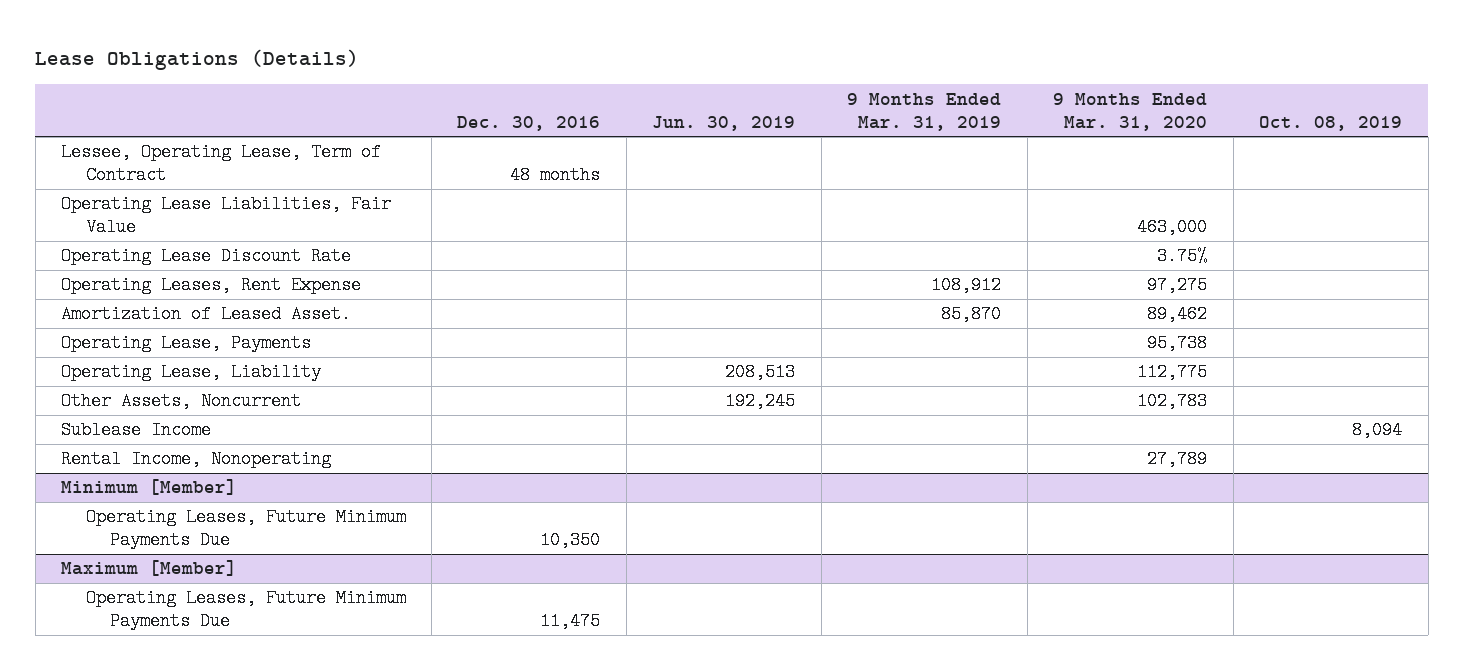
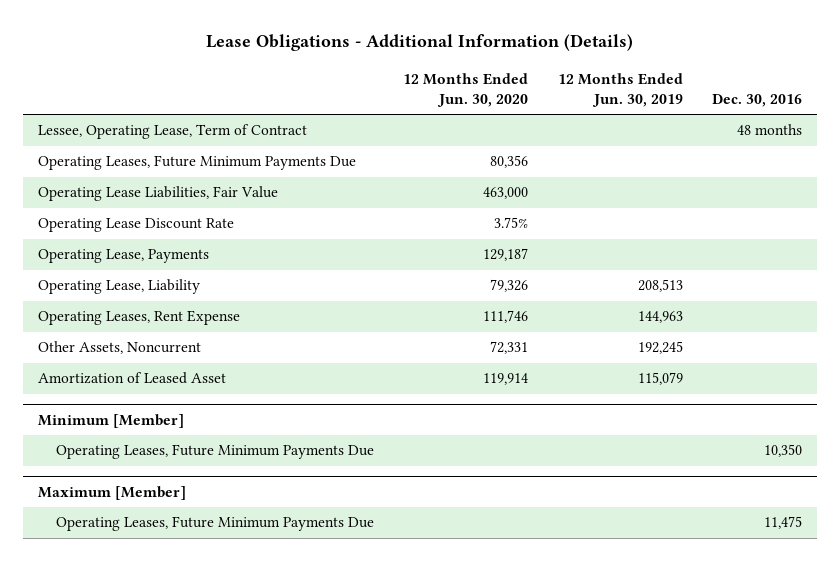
- Lease Obligations (Details)
+ Lease Obligations - Additional Information (Details)
- | Dec. 30, 2016 | Jun. 30, 2019 | 9 Months Ended Mar. 31, 2019 | 9 Months Ended Mar. 31, 2020 | Oct. 08, 2019
+ | 12 Months Ended Jun. 30, 2020 | 12 Months Ended Jun. 30, 2019 | Dec. 30, 2016
+ Operating Leases, Future Minimum Payments Due | 80,356 | |
- Amortization of Leased Asset. | | | 85,870 | 89,462 |
moved down: Operating Leases, Rent Expense | 111,746 | 144,963 |
- Sublease Income | | | | | 8,094
- Rental Income, Nonoperating | | | | 27,789 |
+ Amortization of Leased Asset | 119,914 | 115,079 |

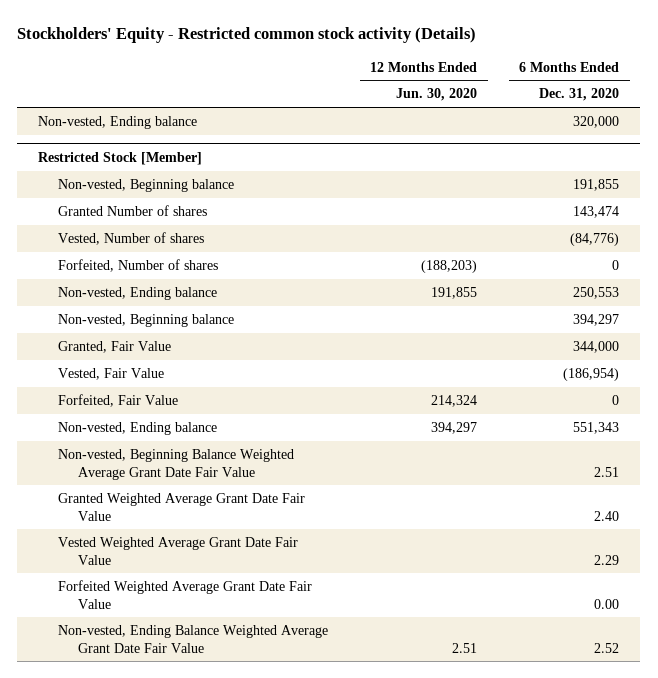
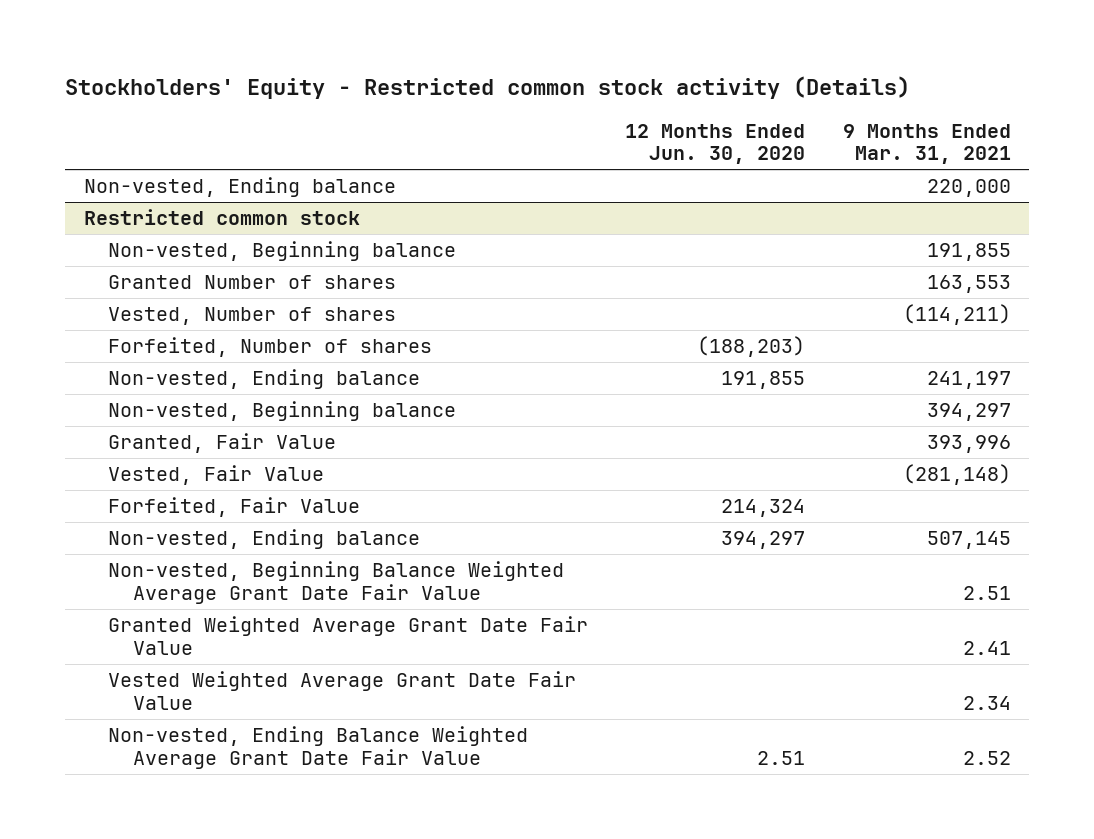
- | 12 Months Ended Jun. 30, 2020 | 6 Months Ended Dec. 31, 2020
+ | 12 Months Ended Jun. 30, 2020 | 9 Months Ended Mar. 31, 2021
- Restricted Stock [Member]
+ Restricted common stock
- Forfeited Weighted Average Grant Date Fair Value | | 0.00

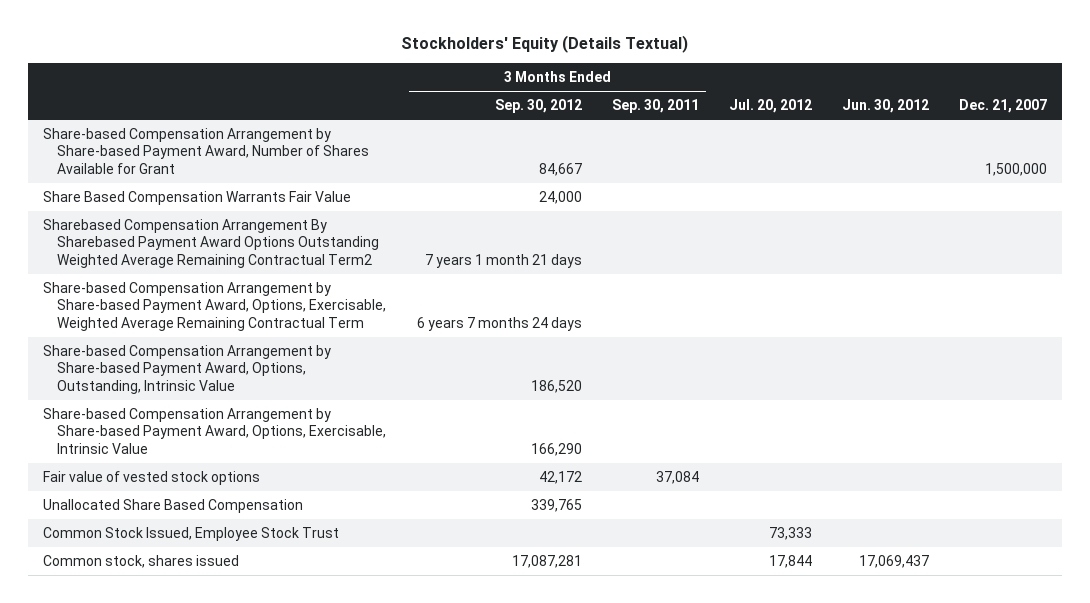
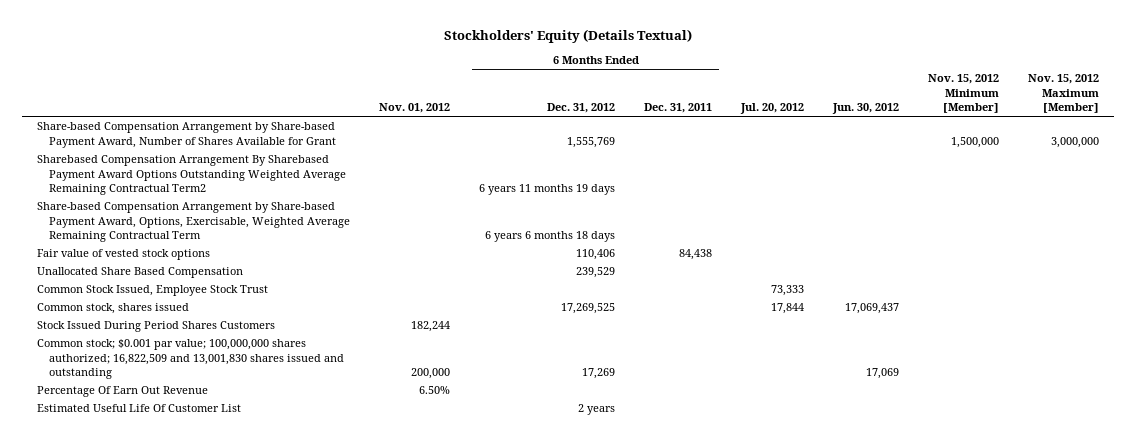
- | 3 Months Ended Sep. 30, 2012 | 3 Months Ended Sep. 30, 2011 | Jul. 20, 2012 | Jun. 30, 2012 | Dec. 21, 2007
+ | Nov. 01, 2012 | 6 Months Ended Dec. 31, 2012 | 6 Months Ended Dec. 31, 2011 | Jul. 20, 2012 | Jun. 30, 2012 | Nov. 15, 2012 Minimum [Member] | Nov. 15, 2012 Maximum [Member]
- Share Based Compensation Warrants Fair Value | 24,000 | | | |
- Share-based Compensation Arrangement by Share-based Payment Award, Options, Outstanding, Intrinsic Value | 186,520 | | | |
- Share-based Compensation Arrangement by Share-based Payment Award, Options, Exercisable, Intrinsic Value | 166,290 | | | |
+ Stock Issued During Period Shares Customers | 182,244 | | | | | |
+ Common stock; $0.001 par value; 100,000,000 shares authorized; 16,822,509 and 13,001,830 shares issued and outstanding | 200,000 | 17,269 | | | 17,069 | |
+ Percentage Of Earn Out Revenue | 6.50% | | | | | |
+ Estimated Useful Life Of Customer List | | 2 years | | | | |

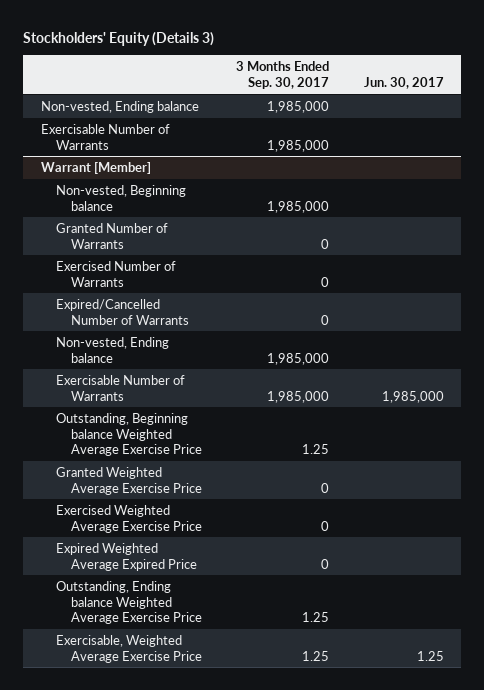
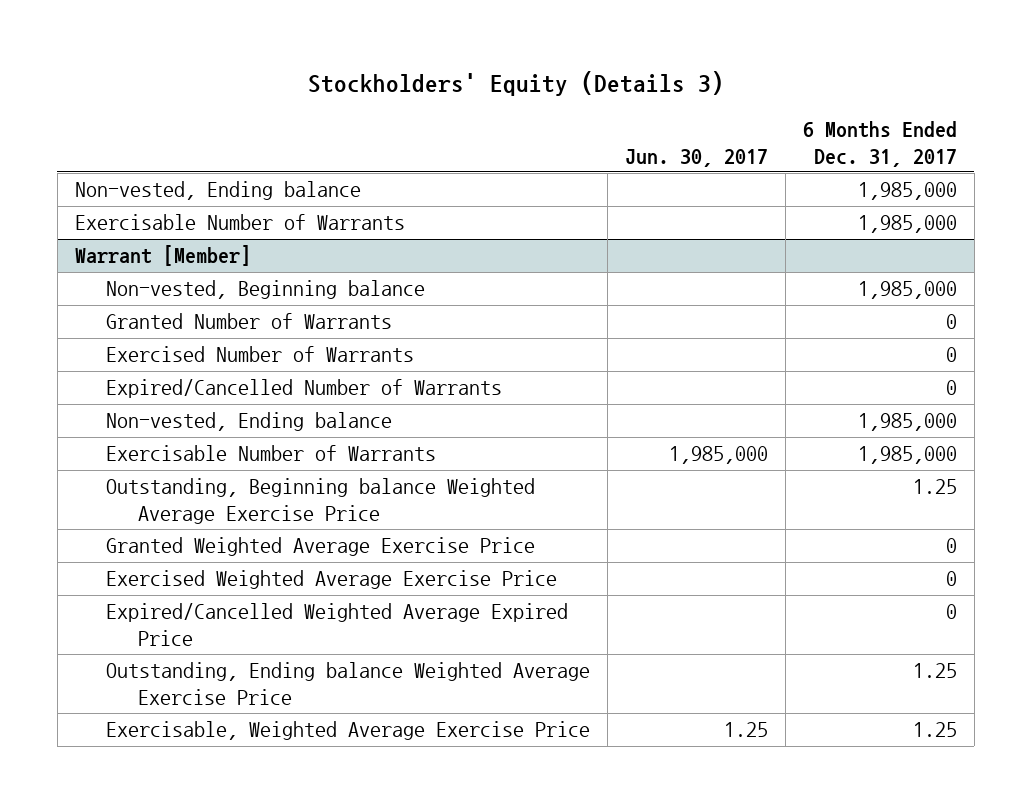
- | 3 Months Ended Sep. 30, 2017 | Jun. 30, 2017
+ | Jun. 30, 2017 | 6 Months Ended Dec. 31, 2017
@ Warrant [Member]
- Expired Weighted Average Expired Price | 0 |
+ Expired/Cancelled Weighted Average Expired Price | | 0

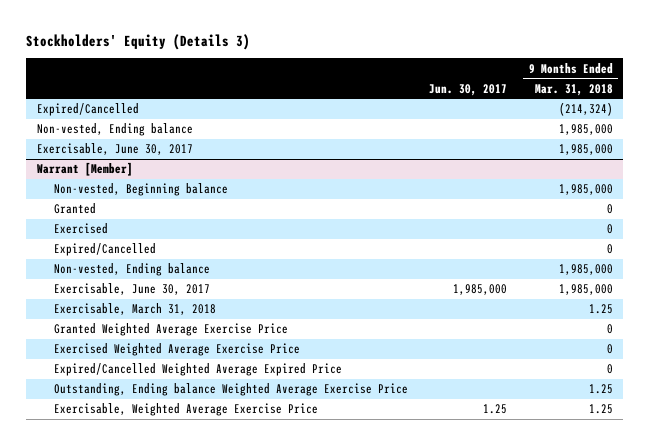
- | Jun. 30, 2017 | 6 Months Ended Dec. 31, 2017
+ | Jun. 30, 2017 | 9 Months Ended Mar. 31, 2018
+ Expired/Cancelled | | (214,324)
- Exercisable Number of Warrants | | 1,985,000
+ Exercisable, June 30, 2017 | | 1,985,000
@ Warrant [Member]
- Granted Number of Warrants | | 0
- Exercised Number of Warrants | | 0
- Expired/Cancelled Number of Warrants | | 0
+ Granted | | 0
+ Exercised | | 0
+ Expired/Cancelled | | 0
- Exercisable Number of Warrants | 1,985,000 | 1,985,000
- Outstanding, Beginning balance Weighted Average Exercise Price | | 1.25
+ Exercisable, June 30, 2017 | 1,985,000 | 1,985,000
+ Exercisable, March 31, 2018 | | 1.25

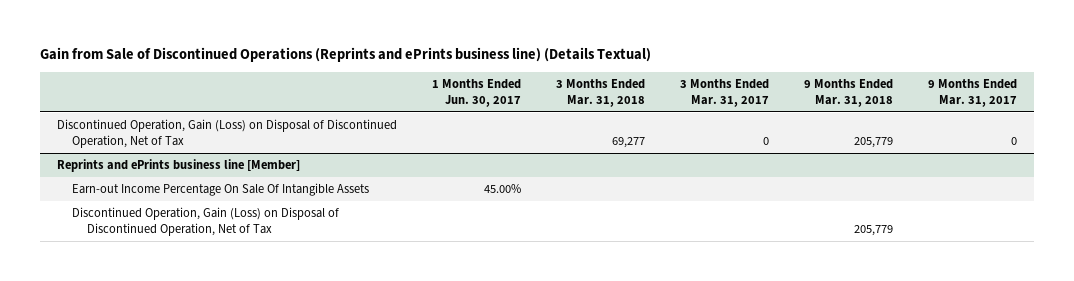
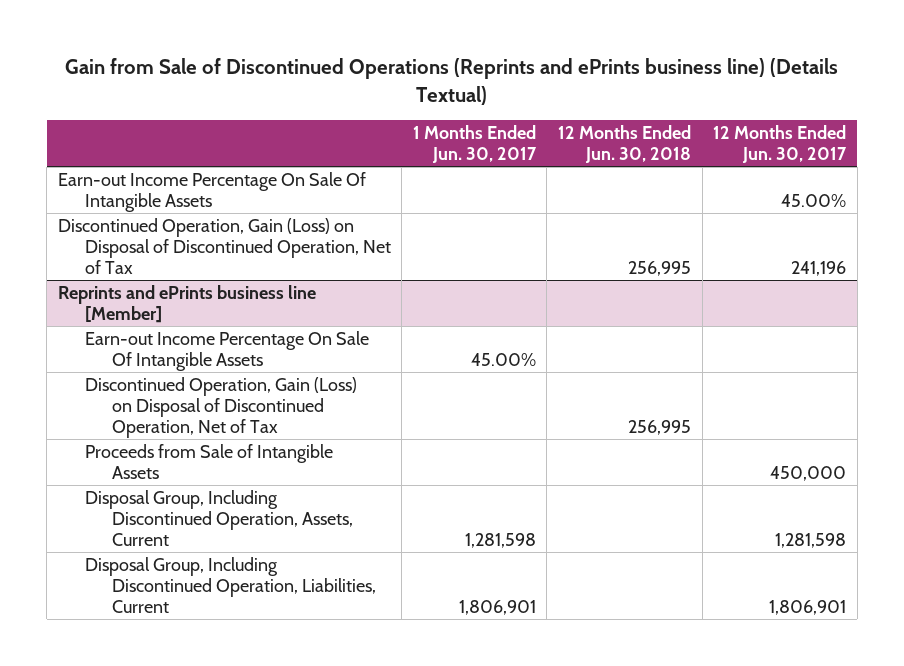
- | 1 Months Ended Jun. 30, 2017 | 3 Months Ended Mar. 31, 2018 | 3 Months Ended Mar. 31, 2017 | 9 Months Ended Mar. 31, 2018 | 9 Months Ended Mar. 31, 2017
+ | 1 Months Ended Jun. 30, 2017 | 12 Months Ended Jun. 30, 2018 | 12 Months Ended Jun. 30, 2017
+ Earn-out Income Percentage On Sale Of Intangible Assets | | | 45.00%
@ Reprints and ePrints business line [Member]
+ Proceeds from Sale of Intangible Assets | | | 450,000
+ Disposal Group, Including Discontinued Operation, Assets, Current | 1,281,598 | | 1,281,598
+ Disposal Group, Including Discontinued Operation, Liabilities, Current | 1,806,901 | | 1,806,901

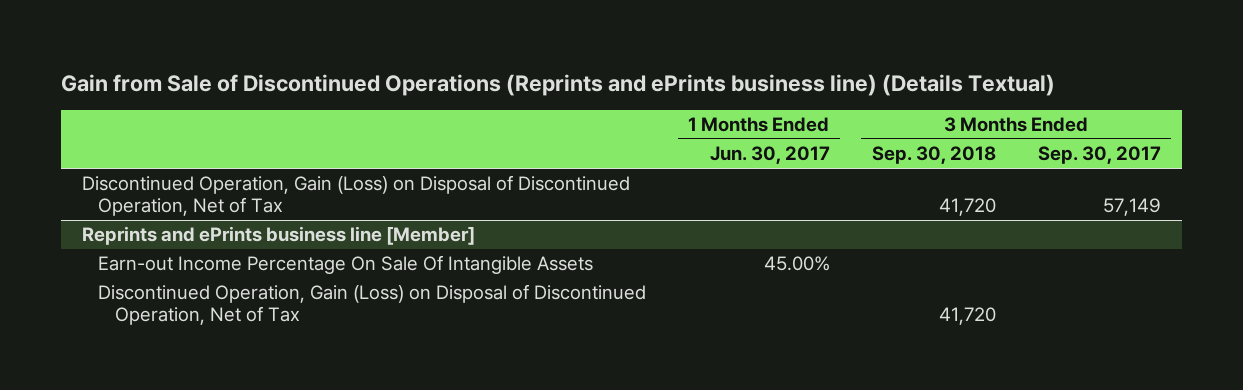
- | 1 Months Ended Jun. 30, 2017 | 12 Months Ended Jun. 30, 2018 | 12 Months Ended Jun. 30, 2017
+ | 1 Months Ended Jun. 30, 2017 | 3 Months Ended Sep. 30, 2018 | 3 Months Ended Sep. 30, 2017
- Earn-out Income Percentage On Sale Of Intangible Assets | | | 45.00%
@ Reprints and ePrints business line [Member]
- Proceeds from Sale of Intangible Assets | | | 450,000
- Disposal Group, Including Discontinued Operation, Assets, Current | 1,281,598 | | 1,281,598
- Disposal Group, Including Discontinued Operation, Liabilities, Current | 1,806,901 | | 1,806,901

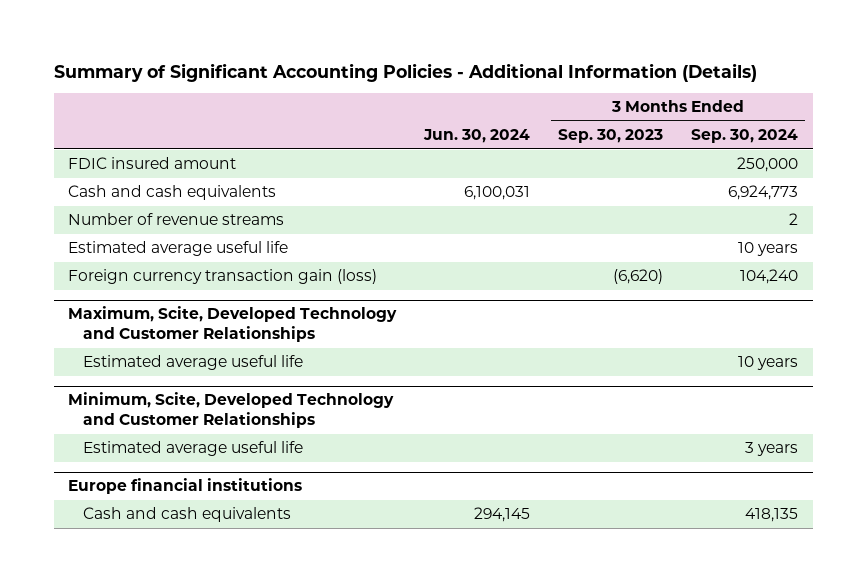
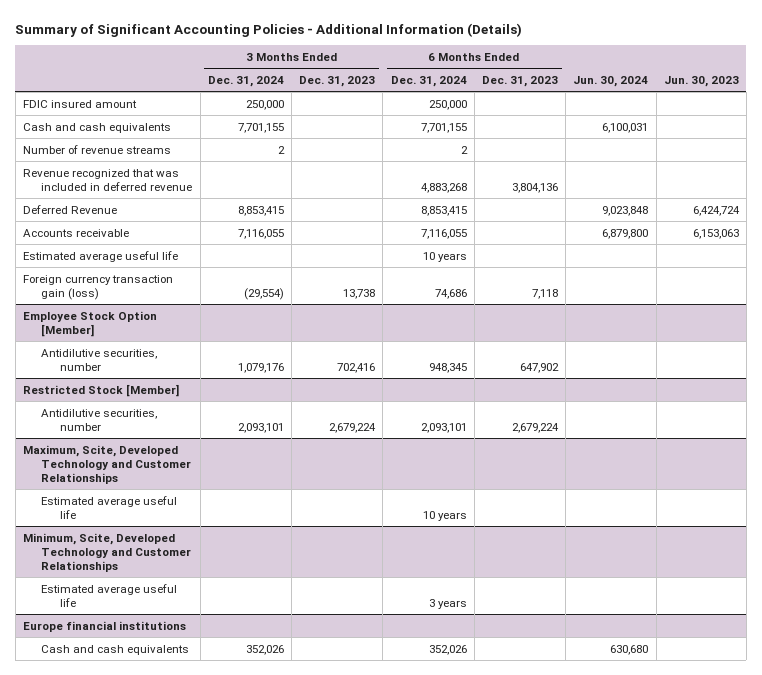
- | Jun. 30, 2024 | 3 Months Ended Sep. 30, 2023 | 3 Months Ended Sep. 30, 2024
+ | 3 Months Ended Dec. 31, 2024 | 3 Months Ended Dec. 31, 2023 | 6 Months Ended Dec. 31, 2024 | 6 Months Ended Dec. 31, 2023 | Jun. 30, 2024 | Jun. 30, 2023
+ Revenue recognized that was included in deferred revenue | | | 4,883,268 | 3,804,136 | |
+ Deferred Revenue | 8,853,415 | | 8,853,415 | | 9,023,848 | 6,424,724
+ Accounts receivable | 7,116,055 | | 7,116,055 | | 6,879,800 | 6,153,063
+ Employee Stock Option [Member]
+ Antidilutive securities, number | 1,079,176 | 702,416 | 948,345 | 647,902 | |
+ Restricted Stock [Member]
+ Antidilutive securities, number | 2,093,101 | 2,679,224 | 2,093,101 | 2,679,224 | |
@ Europe financial institutions
- Cash and cash equivalents | 294,145 | | 418,135
+ Cash and cash equivalents | 352,026 | | 352,026 | | 630,680 |

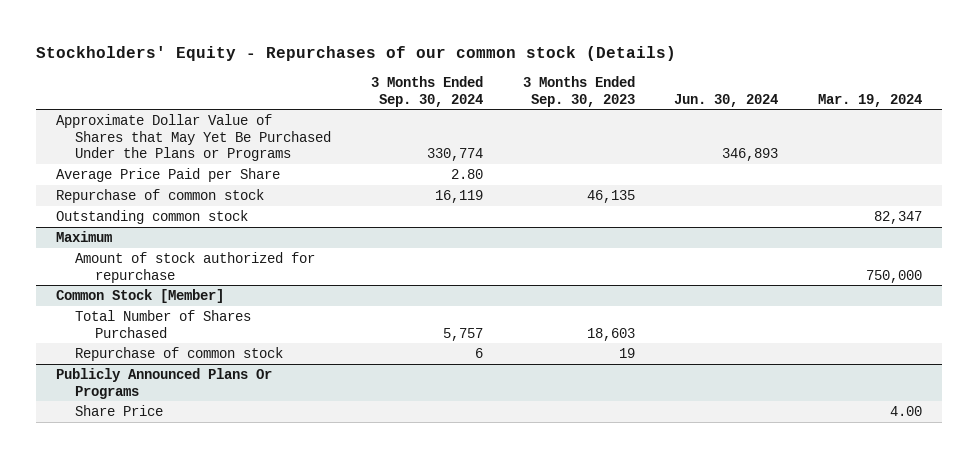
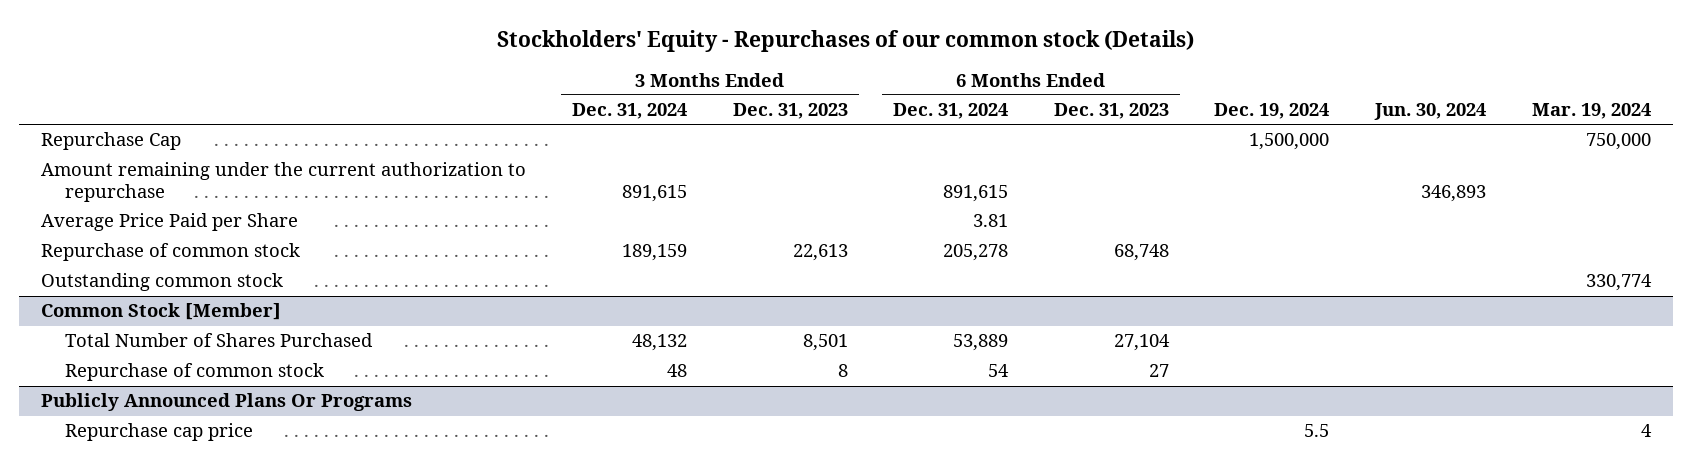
- | 3 Months Ended Sep. 30, 2024 | 3 Months Ended Sep. 30, 2023 | Jun. 30, 2024 | Mar. 19, 2024
+ | 3 Months Ended Dec. 31, 2024 | 3 Months Ended Dec. 31, 2023 | 6 Months Ended Dec. 31, 2024 | 6 Months Ended Dec. 31, 2023 | Dec. 19, 2024 | Jun. 30, 2024 | Mar. 19, 2024
- Approximate Dollar Value of Shares that May Yet Be Purchased Under the Plans or Programs | 330,774 | | 346,893 |
+ Repurchase Cap | | | | | 1,500,000 | | 750,000
+ Amount remaining under the current authorization to repurchase | 891,615 | | 891,615 | | | 346,893 |
- Outstanding common stock | | | | 82,347
- Maximum
- Amount of stock authorized for repurchase | | | | 750,000
+ Outstanding common stock | | | | | | | 330,774
@ Publicly Announced Plans Or Programs
- Share Price | | | | 4.00
+ Repurchase cap price | | | | | 5.5 | | 4

